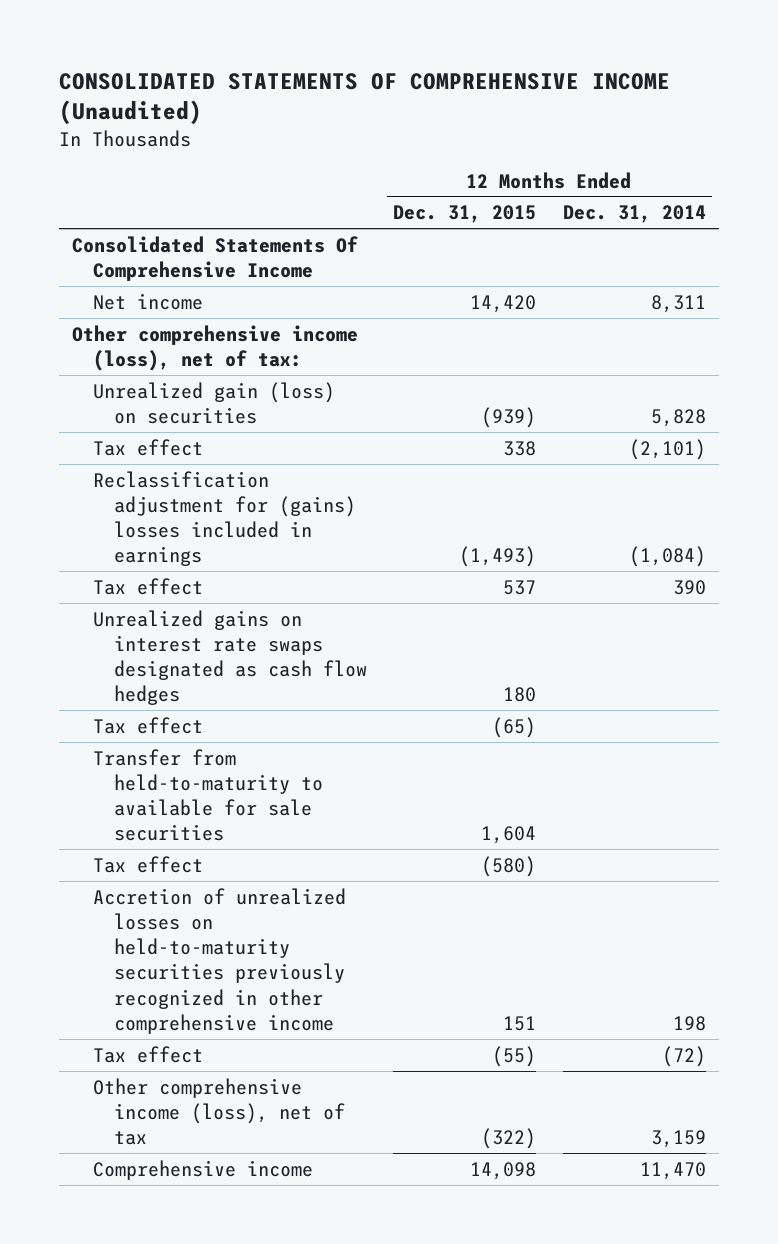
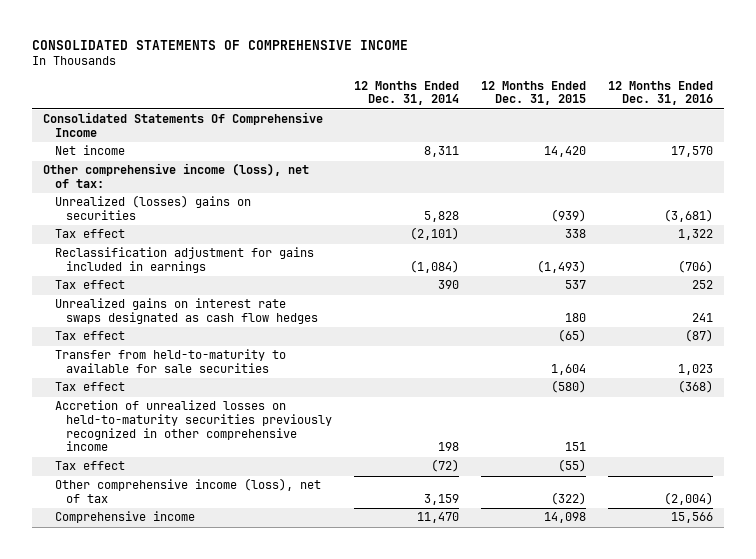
- CONSOLIDATED STATEMENTS OF COMPREHENSIVE INCOME (Unaudited)
+ CONSOLIDATED STATEMENTS OF COMPREHENSIVE INCOME
- | 12 Months Ended Dec. 31, 2015 | 12 Months Ended Dec. 31, 2014
+ | 12 Months Ended Dec. 31, 2014 | 12 Months Ended Dec. 31, 2015 | 12 Months Ended Dec. 31, 2016
- Unrealized gain (loss) on securities | (939) | 5,828
+ Unrealized (losses) gains on securities | 5,828 | (939) | (3,681)
- Reclassification adjustment for (gains) losses included in earnings | (1,493) | (1,084)
+ Reclassification adjustment for gains included in earnings | (1,084) | (1,493) | (706)

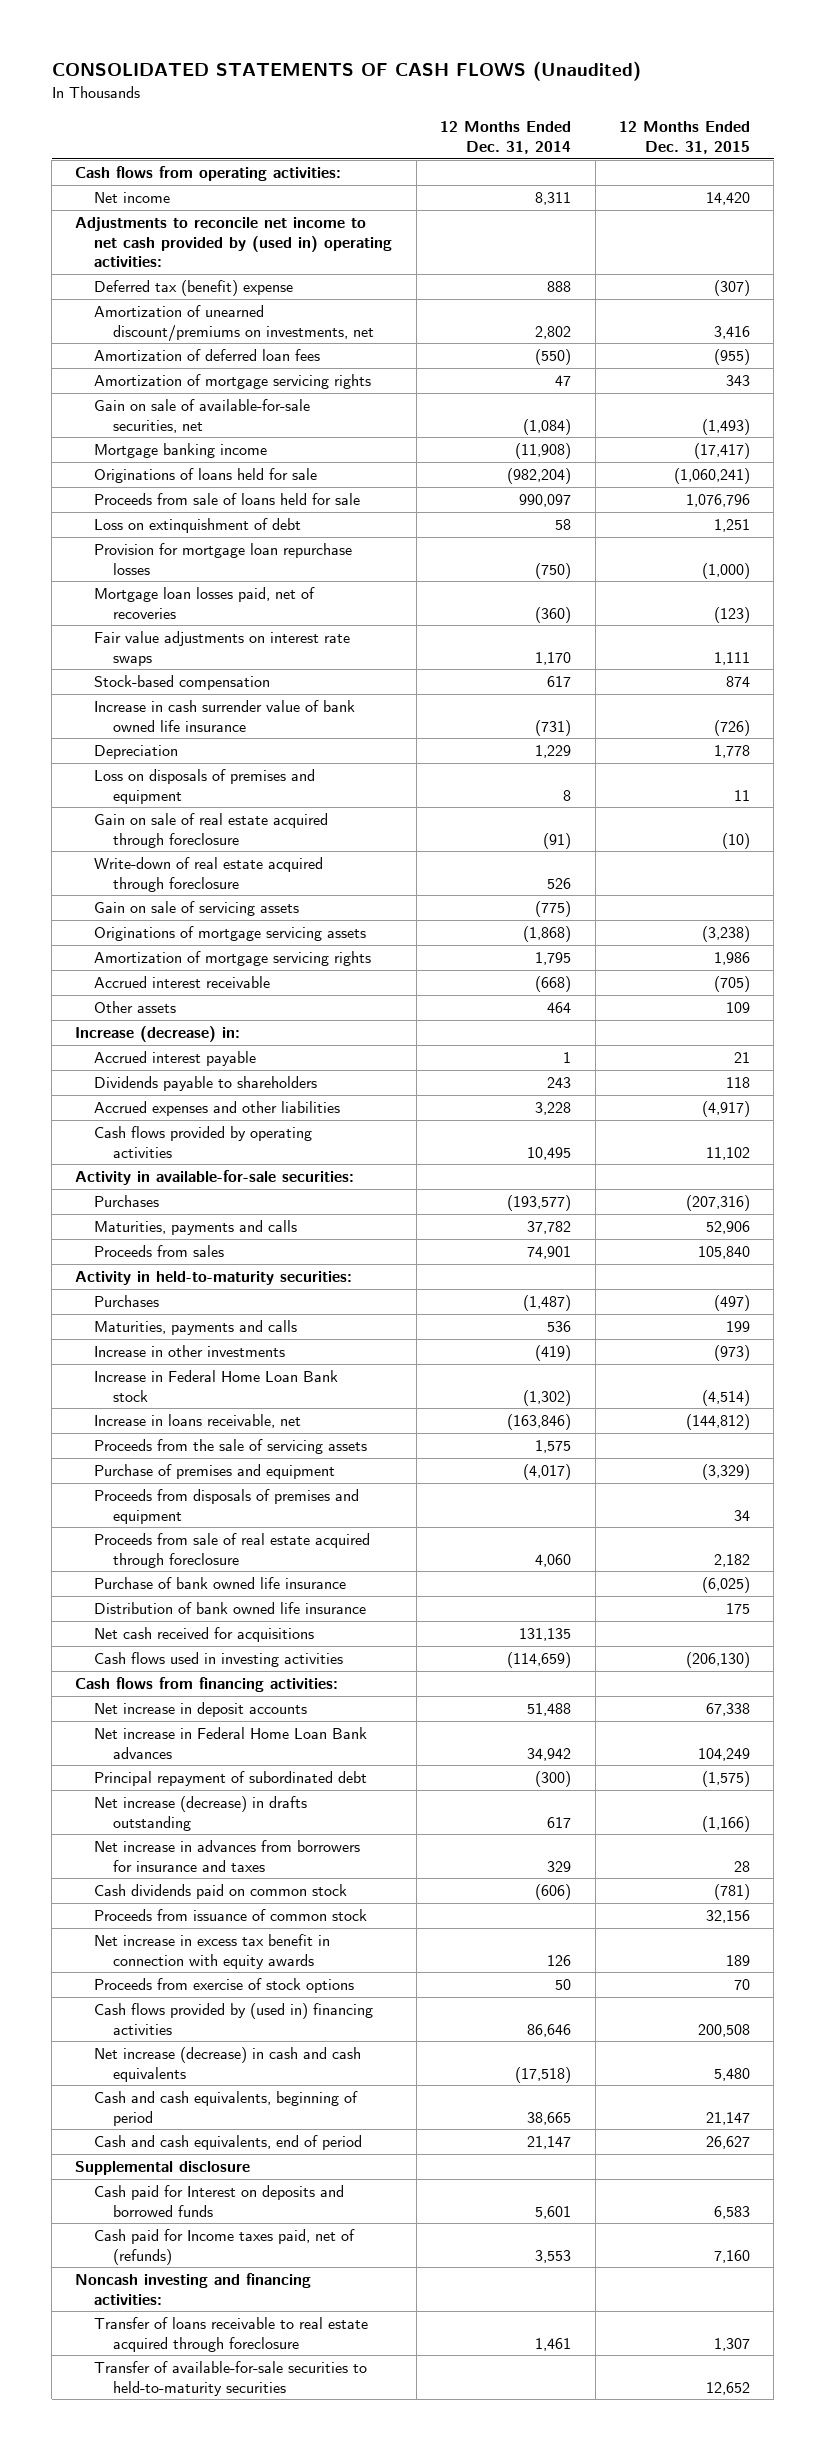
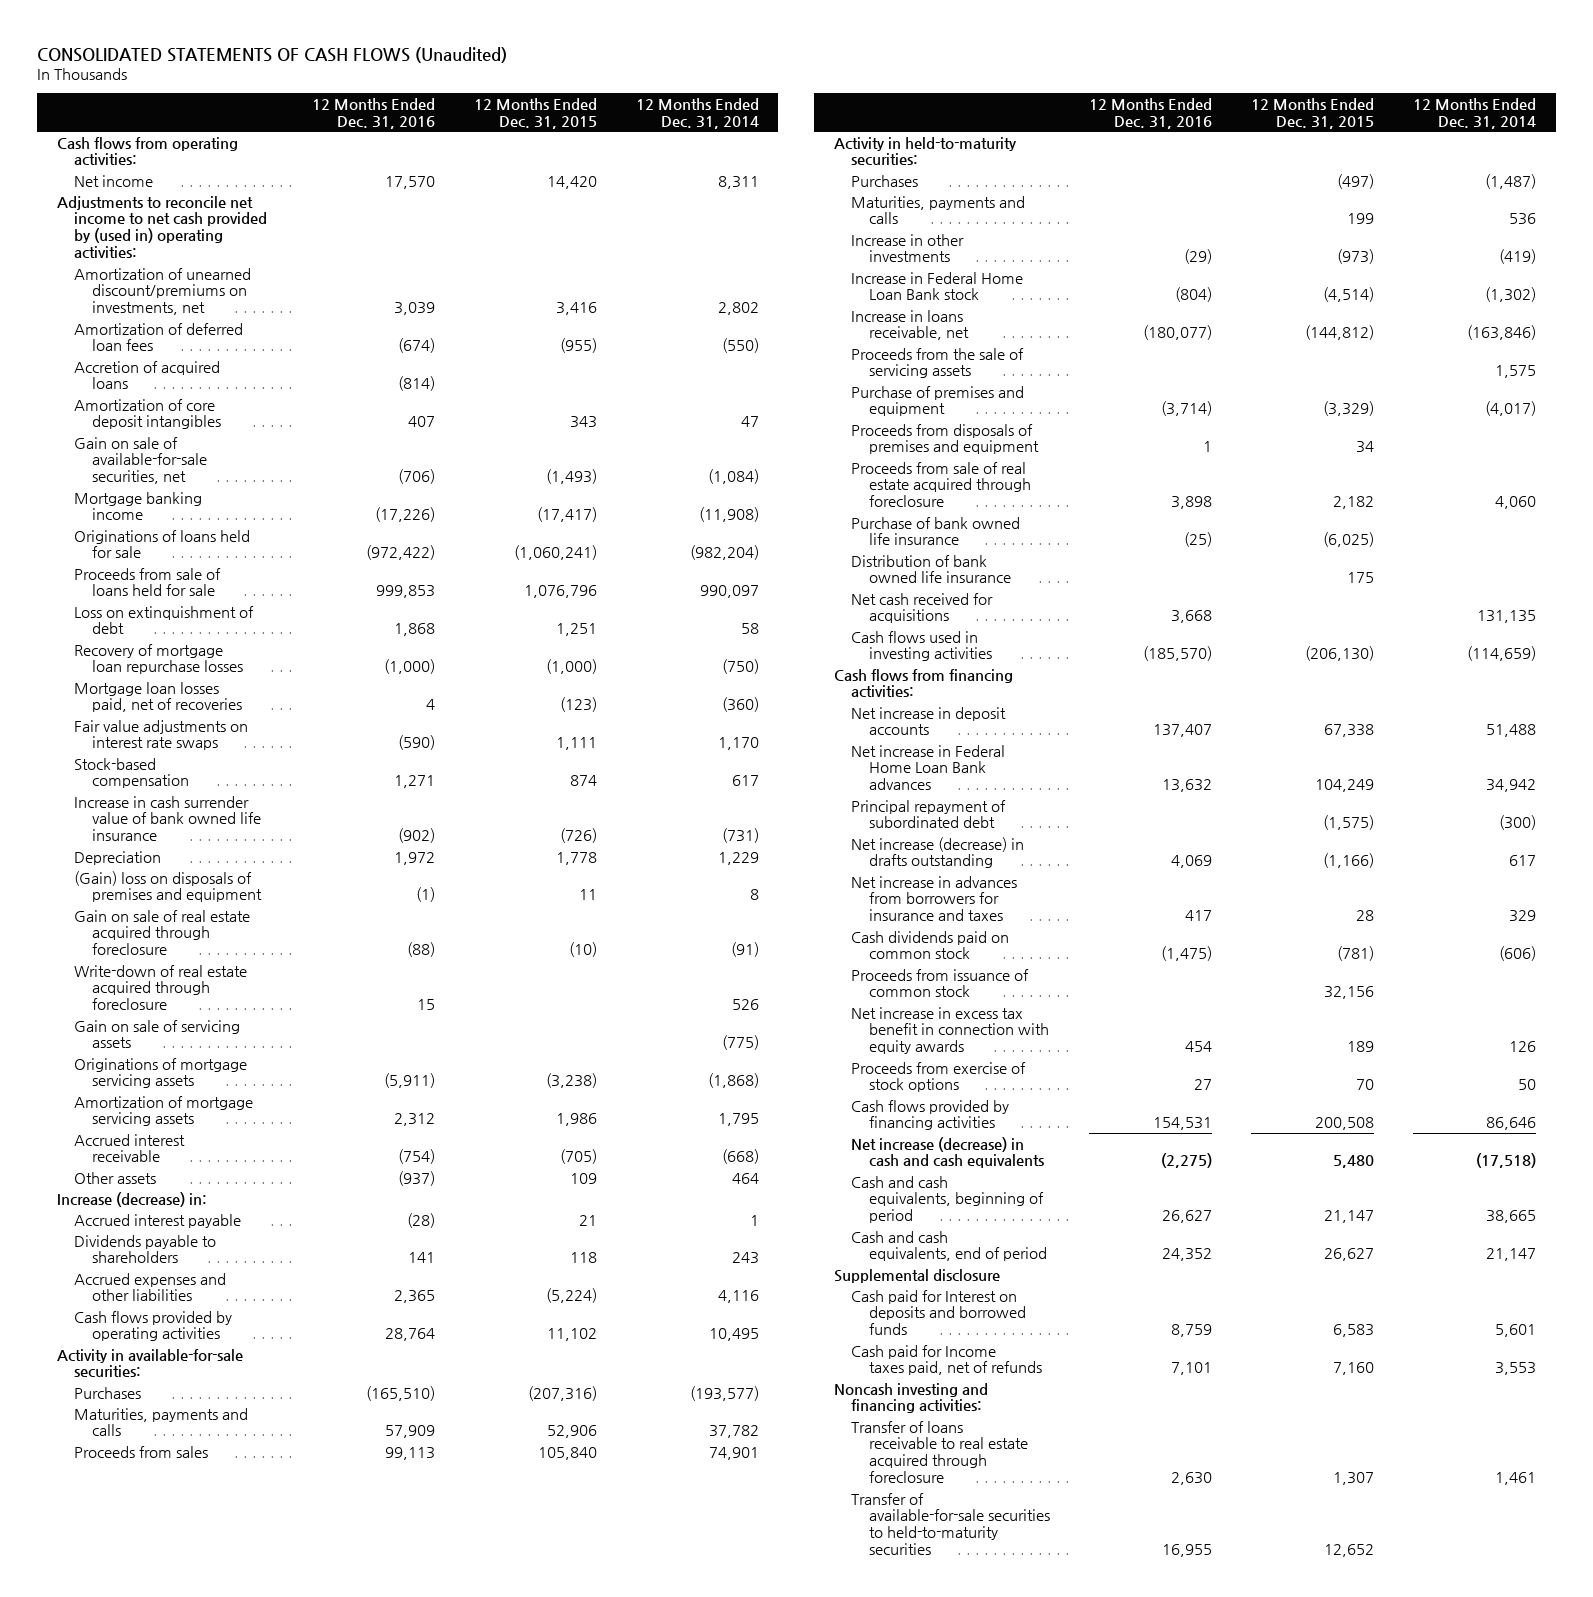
- | 12 Months Ended Dec. 31, 2014 | 12 Months Ended Dec. 31, 2015
+ | 12 Months Ended Dec. 31, 2016 | 12 Months Ended Dec. 31, 2015 | 12 Months Ended Dec. 31, 2014
- Deferred tax (benefit) expense | 888 | (307)
- Amortization of mortgage servicing rights | 47 | 343
+ Accretion of acquired loans | (814) | |
+ Amortization of core deposit intangibles | 407 | 343 | 47
- Provision for mortgage loan repurchase losses | (750) | (1,000)
+ Recovery of mortgage loan repurchase losses | (1,000) | (1,000) | (750)
- Loss on disposals of premises and equipment | 8 | 11
+ (Gain) loss on disposals of premises and equipment | (1) | 11 | 8
- Amortization of mortgage servicing rights | 1,795 | 1,986
+ Amortization of mortgage servicing assets | 2,312 | 1,986 | 1,795
- Accrued expenses and other liabilities | 3,228 | (4,917)
+ Accrued expenses and other liabilities | 2,365 | (5,224) | 4,116
- Cash flows provided by (used in) financing activities | 86,646 | 200,508
+ Cash flows provided by financing activities | 154,531 | 200,508 | 86,646
- Cash paid for Income taxes paid, net of (refunds) | 3,553 | 7,160
+ Cash paid for Income taxes paid, net of refunds | 7,101 | 7,160 | 3,553

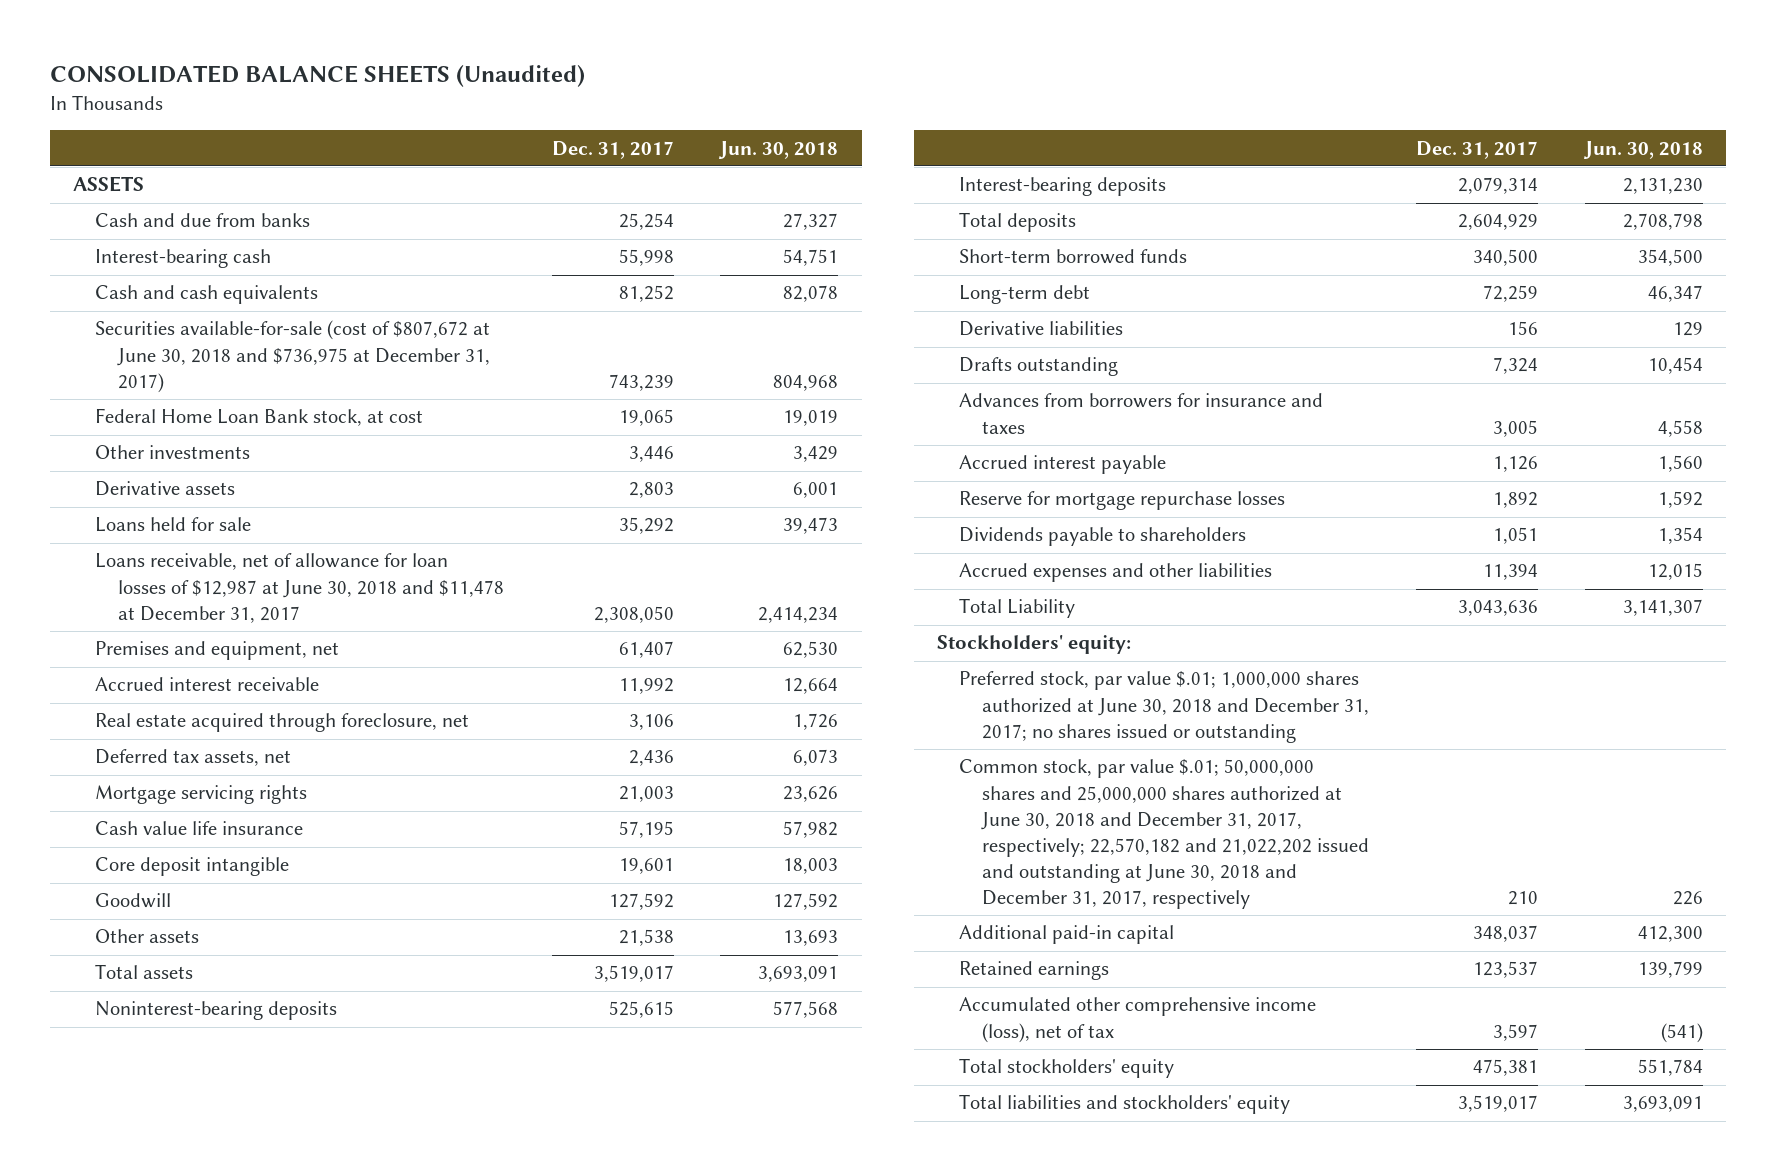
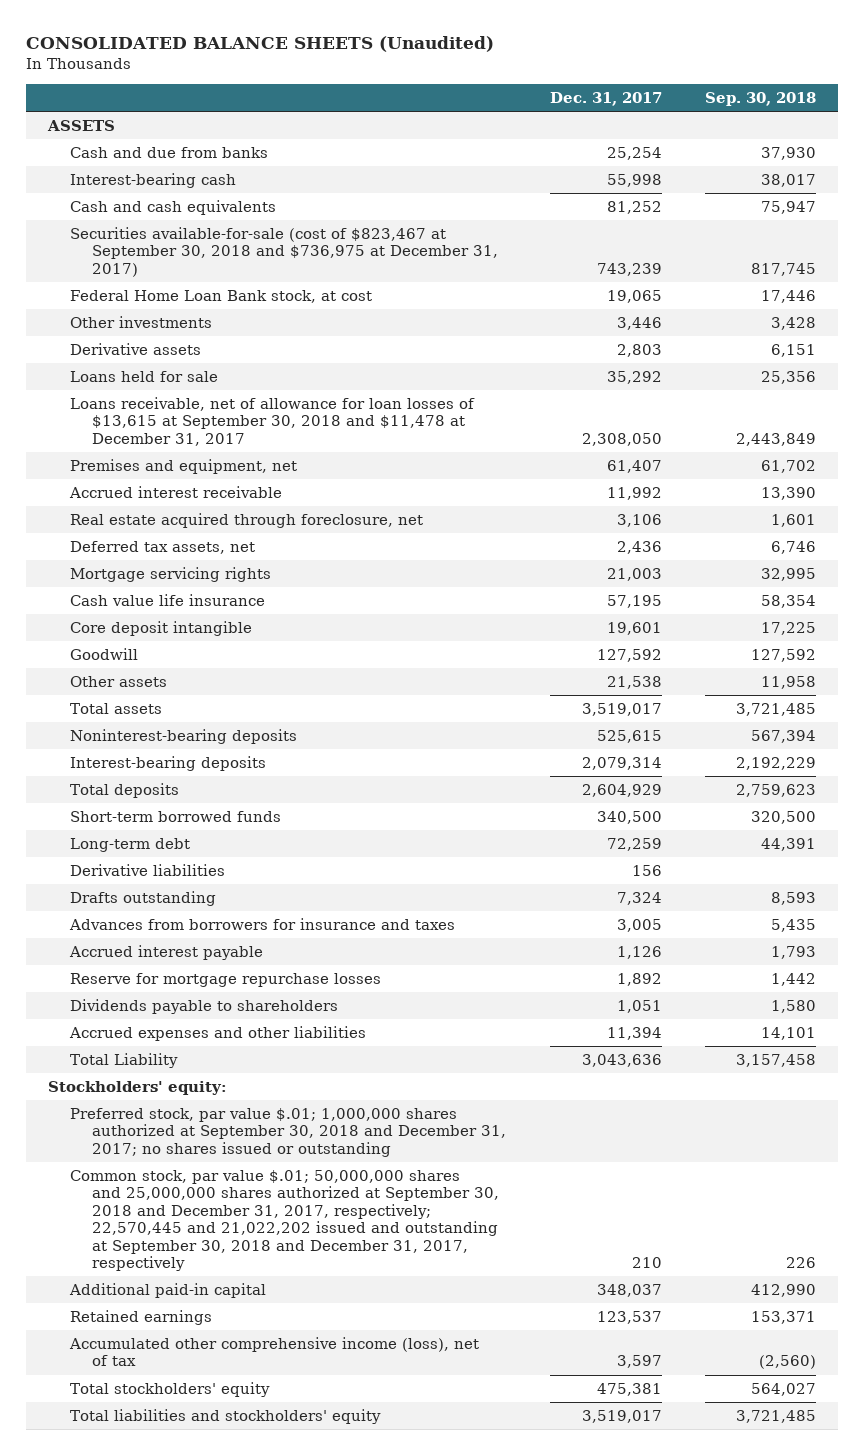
- | Dec. 31, 2017 | Jun. 30, 2018
+ | Dec. 31, 2017 | Sep. 30, 2018
- Securities available-for-sale (cost of $807,672 at June 30, 2018 and $736,975 at December 31, 2017) | 743,239 | 804,968
+ Securities available-for-sale (cost of $823,467 at September 30, 2018 and $736,975 at December 31, 2017) | 743,239 | 817,745
- Loans receivable, net of allowance for loan losses of $12,987 at June 30, 2018 and $11,478 at December 31, 2017 | 2,308,050 | 2,414,234
+ Loans receivable, net of allowance for loan losses of $13,615 at September 30, 2018 and $11,478 at December 31, 2017 | 2,308,050 | 2,443,849
- Preferred stock, par value $.01; 1,000,000 shares authorized at June 30, 2018 and December 31, 2017; no shares issued or outstanding
- Common stock, par value $.01; 50,000,000 shares and 25,000,000 shares authorized at June 30, 2018 and December 31, 2017, respectively; 22,570,182 and 21,022,202 issued and outstanding at June 30, 2018 and December 31, 2017, respectively | 210 | 226
+ Preferred stock, par value $.01; 1,000,000 shares authorized at September 30, 2018 and December 31, 2017; no shares issued or outstanding
+ Common stock, par value $.01; 50,000,000 shares and 25,000,000 shares authorized at September 30, 2018 and December 31, 2017, respectively; 22,570,445 and 21,022,202 issued and outstanding at September 30, 2018 and December 31, 2017, respectively | 210 | 226

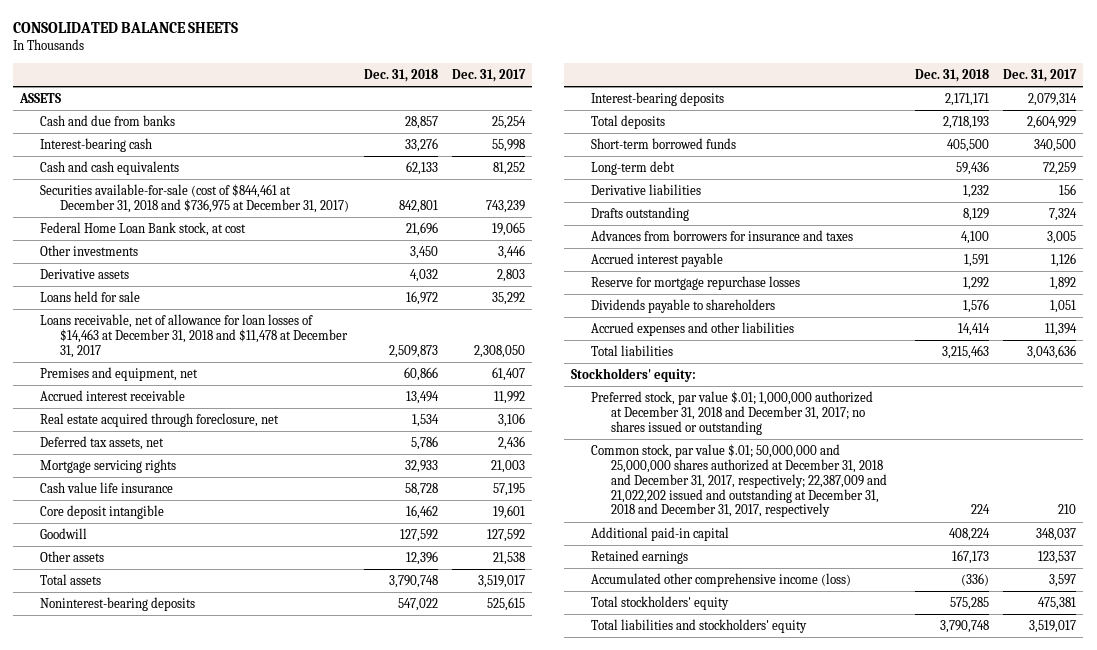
- CONSOLIDATED BALANCE SHEETS (Unaudited)
+ CONSOLIDATED BALANCE SHEETS
- | Dec. 31, 2017 | Sep. 30, 2018
+ | Dec. 31, 2018 | Dec. 31, 2017
- Securities available-for-sale (cost of $823,467 at September 30, 2018 and $736,975 at December 31, 2017) | 743,239 | 817,745
+ Securities available-for-sale (cost of $844,461 at December 31, 2018 and $736,975 at December 31, 2017) | 842,801 | 743,239
- Loans receivable, net of allowance for loan losses of $13,615 at September 30, 2018 and $11,478 at December 31, 2017 | 2,308,050 | 2,443,849
+ Loans receivable, net of allowance for loan losses of $14,463 at December 31, 2018 and $11,478 at December 31, 2017 | 2,509,873 | 2,308,050
- Total Liability | 3,043,636 | 3,157,458
+ Total liabilities | 3,215,463 | 3,043,636
- Preferred stock, par value $.01; 1,000,000 shares authorized at September 30, 2018 and December 31, 2017; no shares issued or outstanding
- Common stock, par value $.01; 50,000,000 shares and 25,000,000 shares authorized at September 30, 2018 and December 31, 2017, respectively; 22,570,445 and 21,022,202 issued and outstanding at September 30, 2018 and December 31, 2017, respectively | 210 | 226
+ Preferred stock, par value $.01; 1,000,000 authorized at December 31, 2018 and December 31, 2017; no shares issued or outstanding
+ Common stock, par value $.01; 50,000,000 and 25,000,000 shares authorized at December 31, 2018 and December 31, 2017, respectively; 22,387,009 and 21,022,202 issued and outstanding at December 31, 2018 and December 31, 2017, respectively | 224 | 210
- Accumulated other comprehensive income (loss), net of tax | 3,597 | (2,560)
+ Accumulated other comprehensive income (loss) | (336) | 3,597

